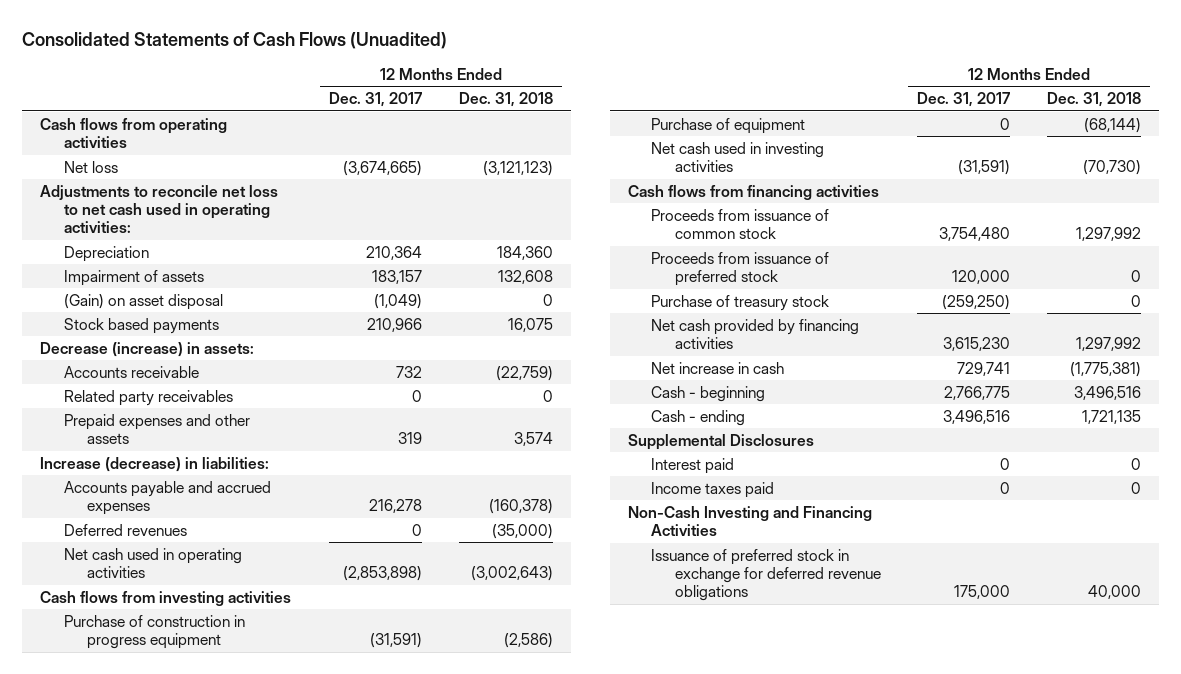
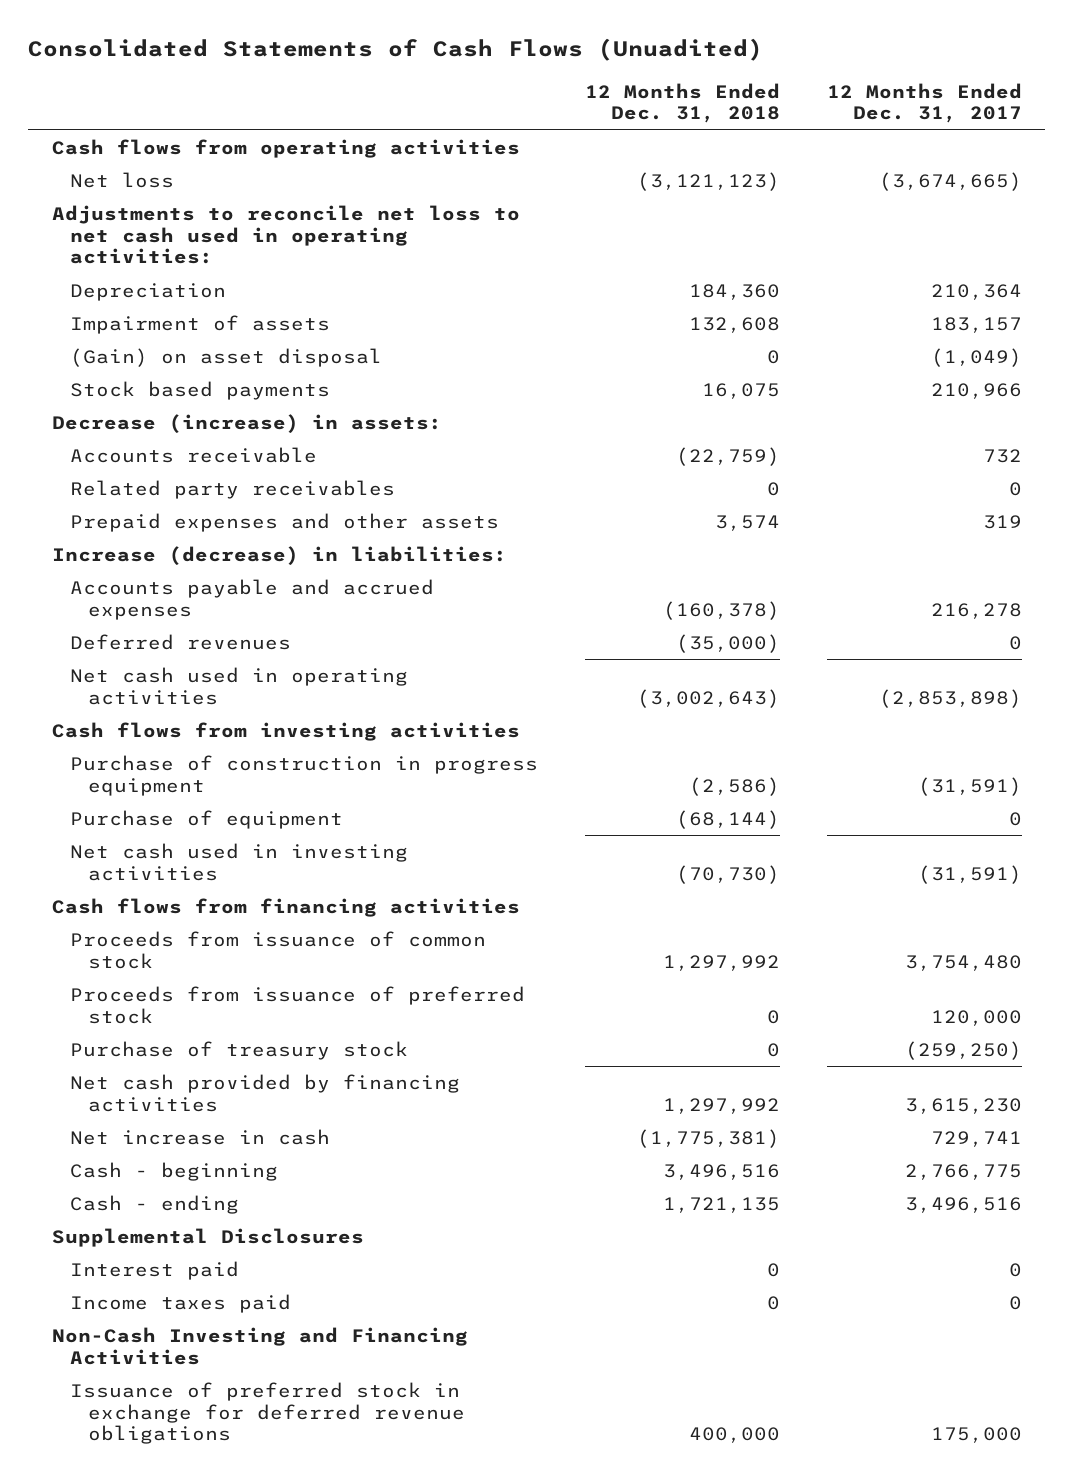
- | 12 Months Ended Dec. 31, 2017 | 12 Months Ended Dec. 31, 2018
+ | 12 Months Ended Dec. 31, 2018 | 12 Months Ended Dec. 31, 2017
- Issuance of preferred stock in exchange for deferred revenue obligations | 175,000 | 40,000
+ Issuance of preferred stock in exchange for deferred revenue obligations | 400,000 | 175,000

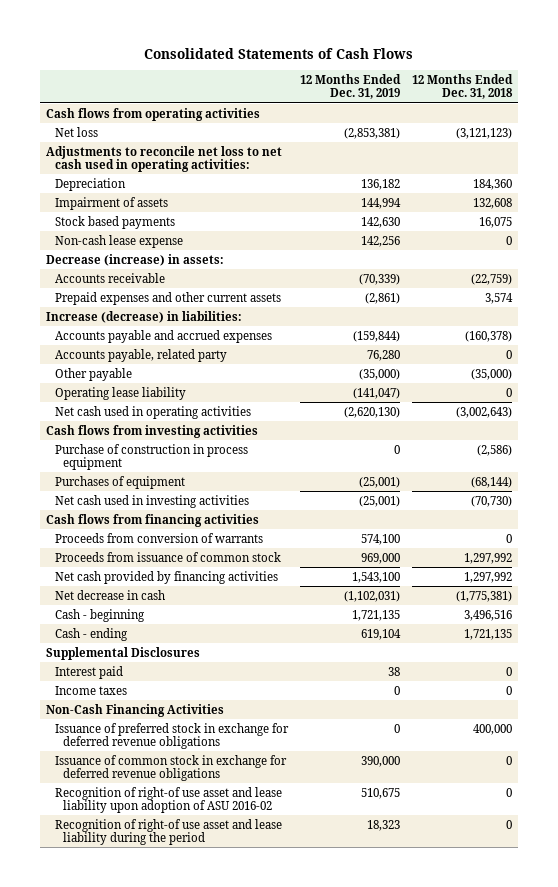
- Consolidated Statements of Cash Flows (Unuadited)
+ Consolidated Statements of Cash Flows
- | 12 Months Ended Dec. 31, 2018 | 12 Months Ended Dec. 31, 2017
+ | 12 Months Ended Dec. 31, 2019 | 12 Months Ended Dec. 31, 2018
- (Gain) on asset disposal | 0 | (1,049)
+ Non-cash lease expense | 142,256 | 0
- Related party receivables | 0 | 0
- Prepaid expenses and other assets | 3,574 | 319
+ Prepaid expenses and other current assets | (2,861) | 3,574
- Deferred revenues | (35,000) | 0
+ Accounts payable, related party | 76,280 | 0
+ Other payable | (35,000) | (35,000)
+ Operating lease liability | (141,047) | 0
- Purchase of construction in progress equipment | (2,586) | (31,591)
- Purchase of equipment | (68,144) | 0
+ Purchase of construction in process equipment | 0 | (2,586)
+ Purchases of equipment | (25,001) | (68,144)
+ Proceeds from conversion of warrants | 574,100 | 0
- Proceeds from issuance of preferred stock | 0 | 120,000
- Purchase of treasury stock | 0 | (259,250)
- Net increase in cash | (1,775,381) | 729,741
+ Net decrease in cash | (1,102,031) | (1,775,381)
- Income taxes paid | 0 | 0
- Non-Cash Investing and Financing Activities
+ Income taxes | 0 | 0
+ Non-Cash Financing Activities
+ Issuance of common stock in exchange for deferred revenue obligations | 390,000 | 0
+ Recognition of right-of use asset and lease liability upon adoption of ASU 2016-02 | 510,675 | 0
+ Recognition of right-of use asset and lease liability during the period | 18,323 | 0

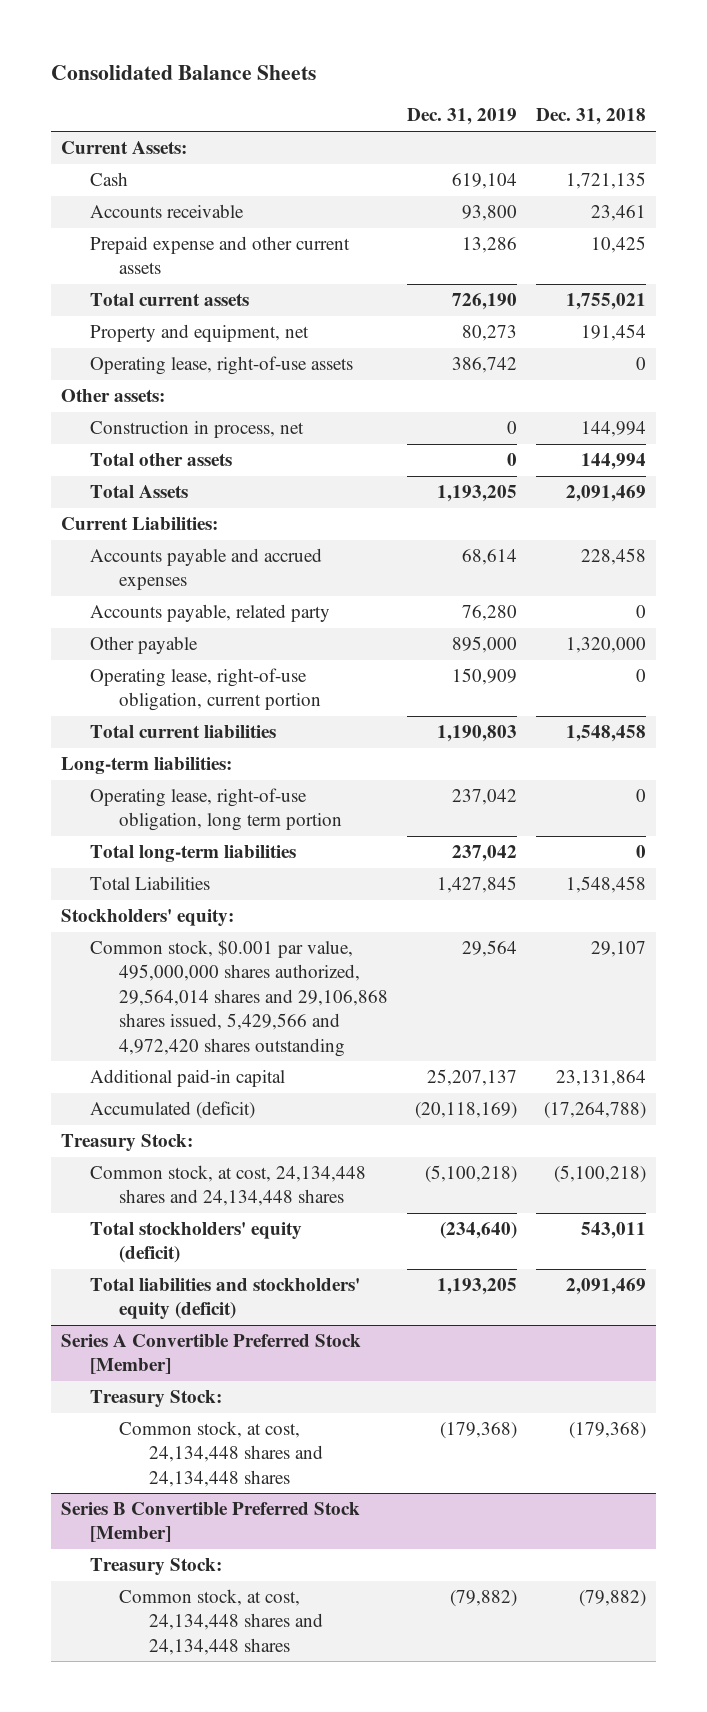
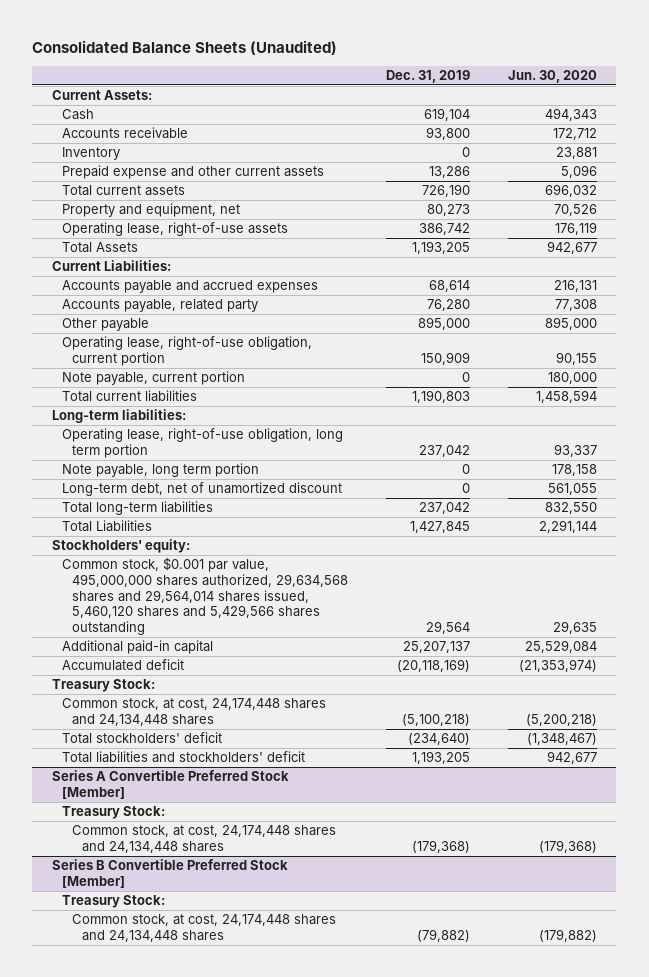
- Consolidated Balance Sheets
+ Consolidated Balance Sheets (Unaudited)
- | Dec. 31, 2019 | Dec. 31, 2018
+ | Dec. 31, 2019 | Jun. 30, 2020
+ Inventory | 0 | 23,881
- Other assets:
- Construction in process, net | 0 | 144,994
- Total other assets | 0 | 144,994
+ Note payable, current portion | 0 | 180,000
+ Note payable, long term portion | 0 | 178,158
+ Long-term debt, net of unamortized discount | 0 | 561,055
- Common stock, $0.001 par value, 495,000,000 shares authorized, 29,564,014 shares and 29,106,868 shares issued, 5,429,566 and 4,972,420 shares outstanding | 29,564 | 29,107
+ Common stock, $0.001 par value, 495,000,000 shares authorized, 29,634,568 shares and 29,564,014 shares issued, 5,460,120 shares and 5,429,566 shares outstanding | 29,564 | 29,635
- Accumulated (deficit) | (20,118,169) | (17,264,788)
+ Accumulated deficit | (20,118,169) | (21,353,974)
- Common stock, at cost, 24,134,448 shares and 24,134,448 shares | (5,100,218) | (5,100,218)
- Total stockholders' equity (deficit) | (234,640) | 543,011
- Total liabilities and stockholders' equity (deficit) | 1,193,205 | 2,091,469
+ Common stock, at cost, 24,174,448 shares and 24,134,448 shares | (5,100,218) | (5,200,218)
+ Total stockholders' deficit | (234,640) | (1,348,467)
+ Total liabilities and stockholders' deficit | 1,193,205 | 942,677
@ Series A Convertible Preferred Stock [Member]
- Common stock, at cost, 24,134,448 shares and 24,134,448 shares | (179,368) | (179,368)
+ Common stock, at cost, 24,174,448 shares and 24,134,448 shares | (179,368) | (179,368)
@ Series B Convertible Preferred Stock [Member]
- Common stock, at cost, 24,134,448 shares and 24,134,448 shares | (79,882) | (79,882)
+ Common stock, at cost, 24,174,448 shares and 24,134,448 shares | (79,882) | (179,882)

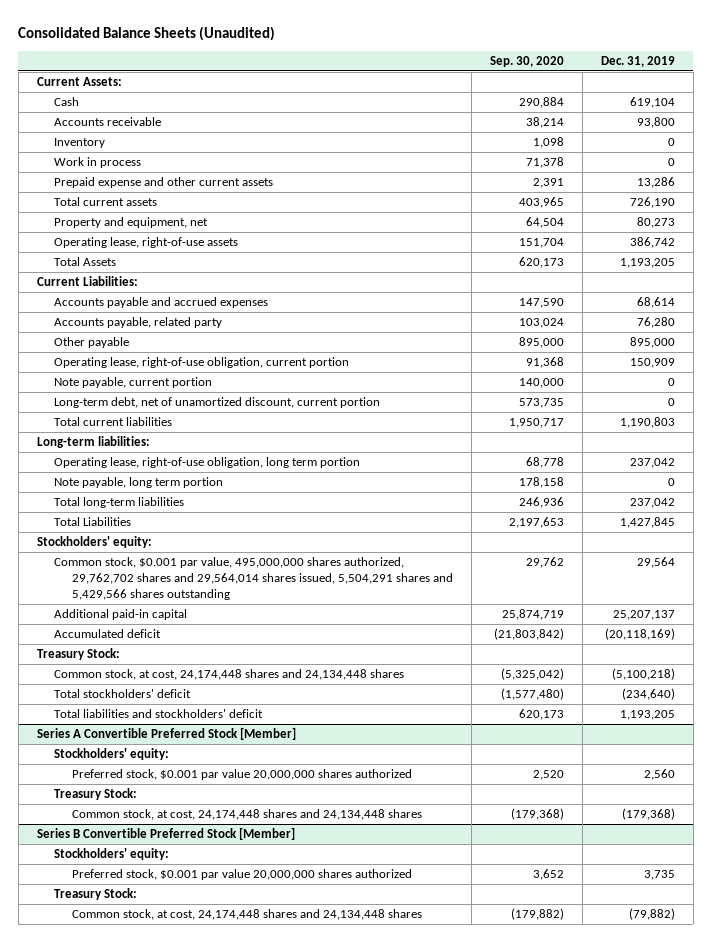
- | Dec. 31, 2019 | Jun. 30, 2020
+ | Sep. 30, 2020 | Dec. 31, 2019
+ Work in process | 71,378 | 0
+ Long-term debt, net of unamortized discount, current portion | 573,735 | 0
- Long-term debt, net of unamortized discount | 0 | 561,055
- Common stock, $0.001 par value, 495,000,000 shares authorized, 29,634,568 shares and 29,564,014 shares issued, 5,460,120 shares and 5,429,566 shares outstanding | 29,564 | 29,635
+ Common stock, $0.001 par value, 495,000,000 shares authorized, 29,762,702 shares and 29,564,014 shares issued, 5,504,291 shares and 5,429,566 shares outstanding | 29,762 | 29,564
@ Series A Convertible Preferred Stock [Member]
+ Stockholders' equity:
+ Preferred stock, $0.001 par value 20,000,000 shares authorized | 2,520 | 2,560
@ Series B Convertible Preferred Stock [Member]
+ Stockholders' equity:
+ Preferred stock, $0.001 par value 20,000,000 shares authorized | 3,652 | 3,735

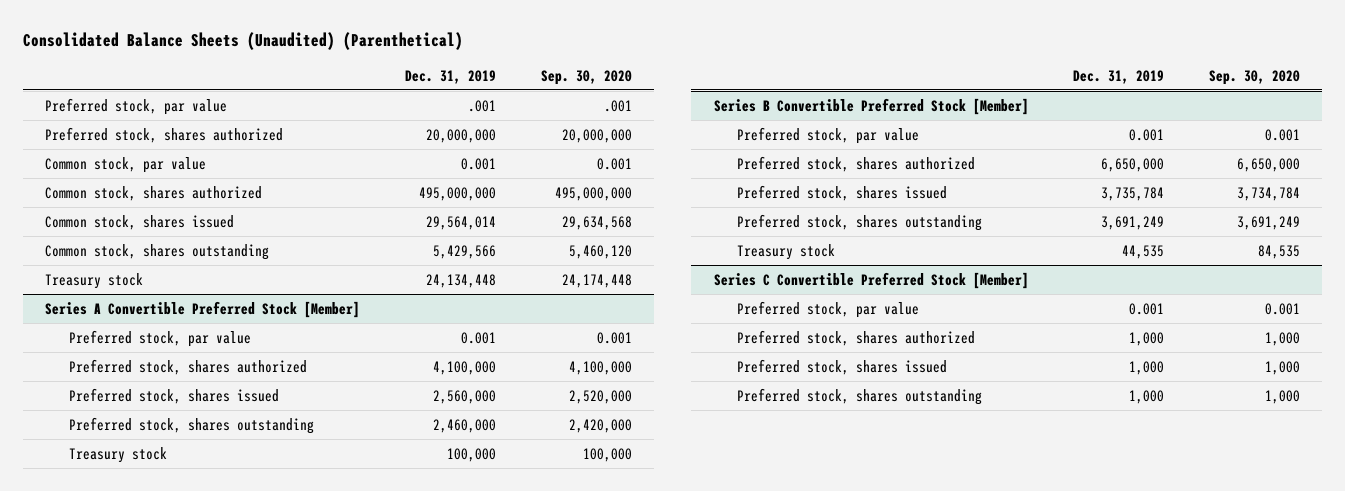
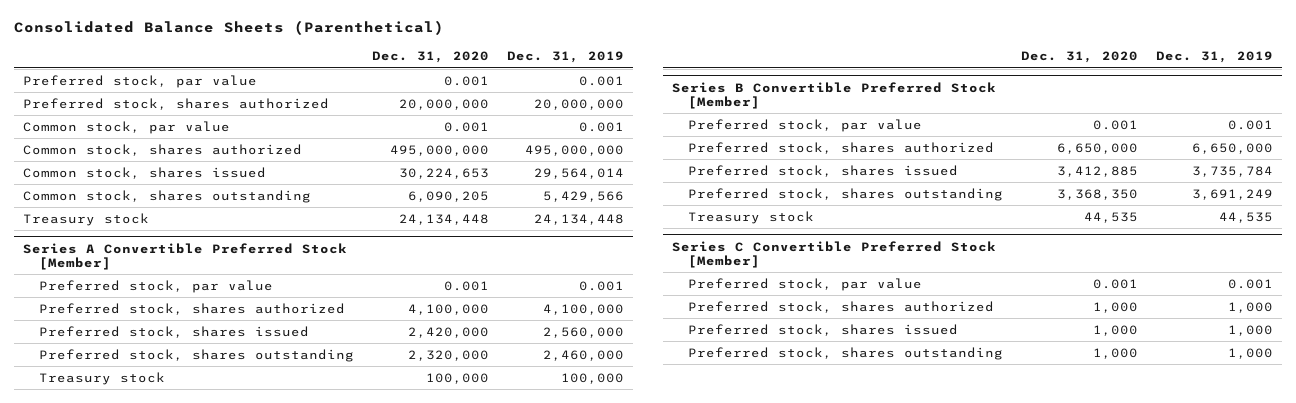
- Consolidated Balance Sheets (Unaudited) (Parenthetical)
+ Consolidated Balance Sheets (Parenthetical)
- | Dec. 31, 2019 | Sep. 30, 2020
+ | Dec. 31, 2020 | Dec. 31, 2019
- Preferred stock, par value | .001 | .001
+ Preferred stock, par value | 0.001 | 0.001

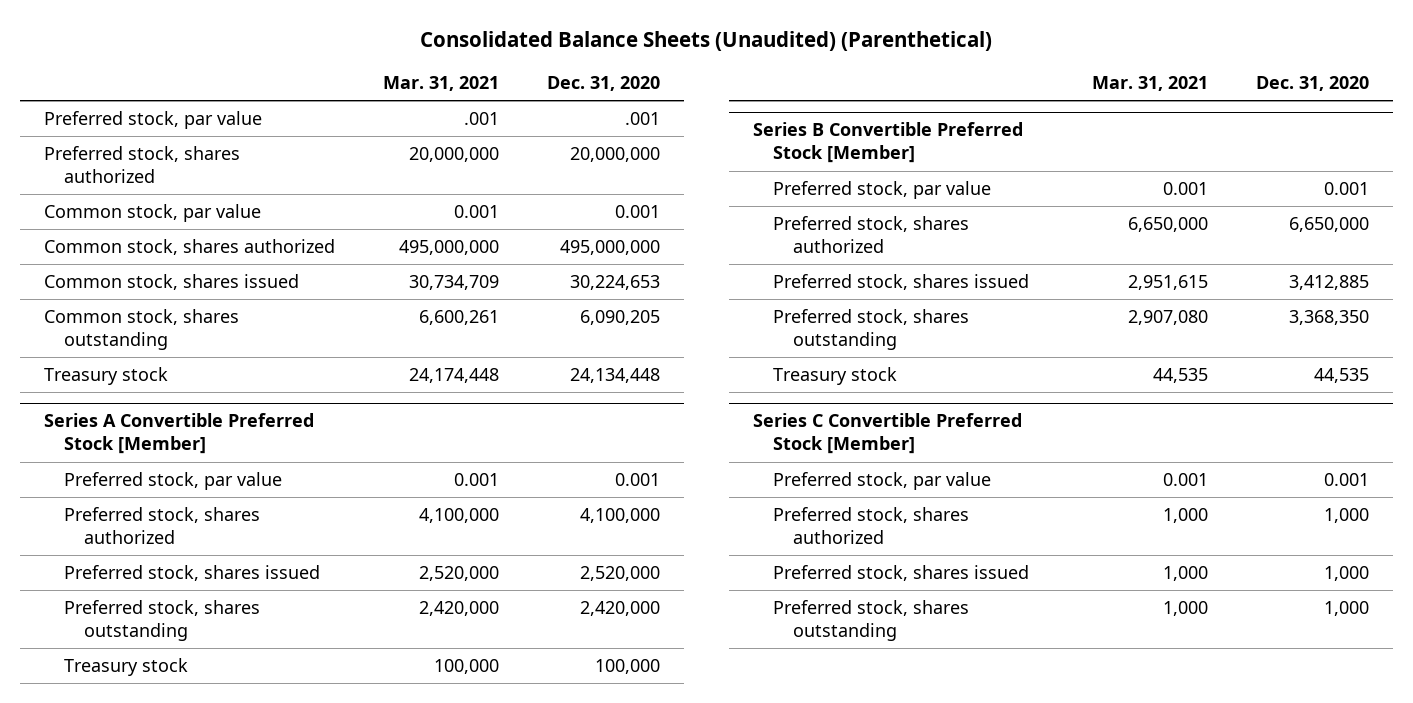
- Consolidated Balance Sheets (Parenthetical)
+ Consolidated Balance Sheets (Unaudited) (Parenthetical)
- | Dec. 31, 2020 | Dec. 31, 2019
+ | Mar. 31, 2021 | Dec. 31, 2020
- Preferred stock, par value | 0.001 | 0.001
+ Preferred stock, par value | .001 | .001
@ Series A Convertible Preferred Stock [Member]
- Preferred stock, shares issued | 2,420,000 | 2,560,000
- Preferred stock, shares outstanding | 2,320,000 | 2,460,000
+ Preferred stock, shares issued | 2,520,000 | 2,520,000
+ Preferred stock, shares outstanding | 2,420,000 | 2,420,000

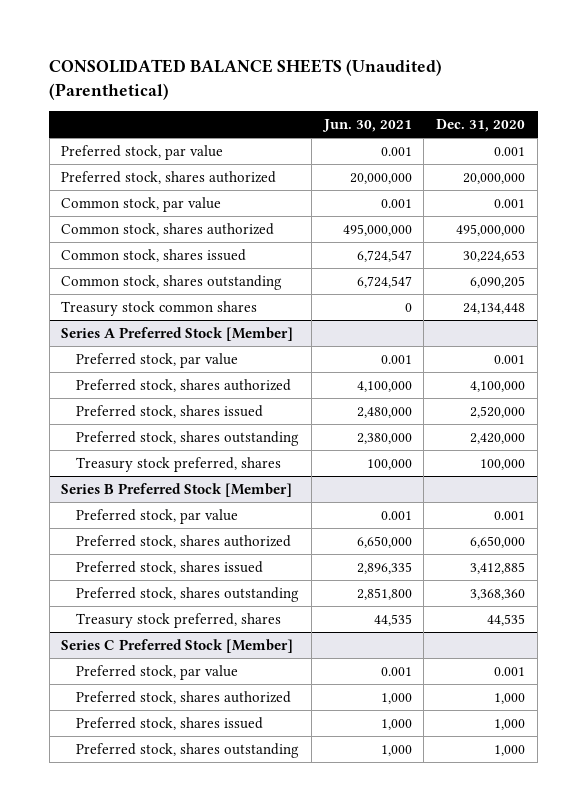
- Consolidated Balance Sheets (Unaudited) (Parenthetical)
+ CONSOLIDATED BALANCE SHEETS (Unaudited) (Parenthetical)
- | Mar. 31, 2021 | Dec. 31, 2020
+ | Jun. 30, 2021 | Dec. 31, 2020
- Preferred stock, par value | .001 | .001
+ Preferred stock, par value | 0.001 | 0.001
- Treasury stock | 24,174,448 | 24,134,448
- Series A Convertible Preferred Stock [Member]
+ Treasury stock common shares | 0 | 24,134,448
+ Series A Preferred Stock [Member]
- Treasury stock | 100,000 | 100,000
- Series B Convertible Preferred Stock [Member]
+ Treasury stock preferred, shares | 100,000 | 100,000
+ Series B Preferred Stock [Member]
- Preferred stock, shares outstanding | 2,907,080 | 3,368,350
- Treasury stock | 44,535 | 44,535
- Series C Convertible Preferred Stock [Member]
+ Preferred stock, shares outstanding | 2,851,800 | 3,368,360
+ Treasury stock preferred, shares | 44,535 | 44,535
+ Series C Preferred Stock [Member]

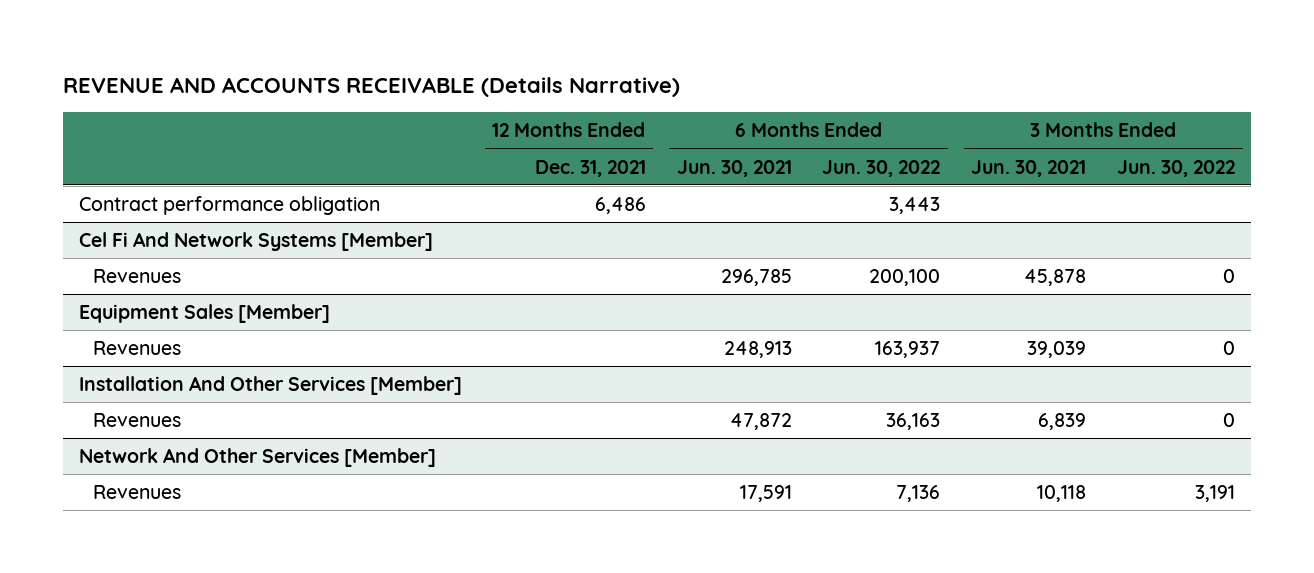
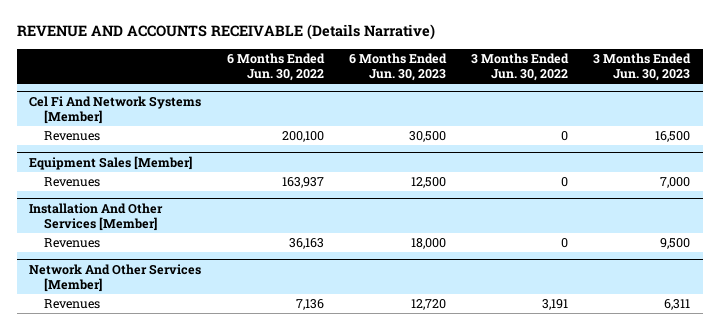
- | 12 Months Ended Dec. 31, 2021 | 6 Months Ended Jun. 30, 2021 | 6 Months Ended Jun. 30, 2022 | 3 Months Ended Jun. 30, 2021 | 3 Months Ended Jun. 30, 2022
+ | 6 Months Ended Jun. 30, 2022 | 6 Months Ended Jun. 30, 2023 | 3 Months Ended Jun. 30, 2022 | 3 Months Ended Jun. 30, 2023
- Contract performance obligation | 6,486 | | 3,443 | |

